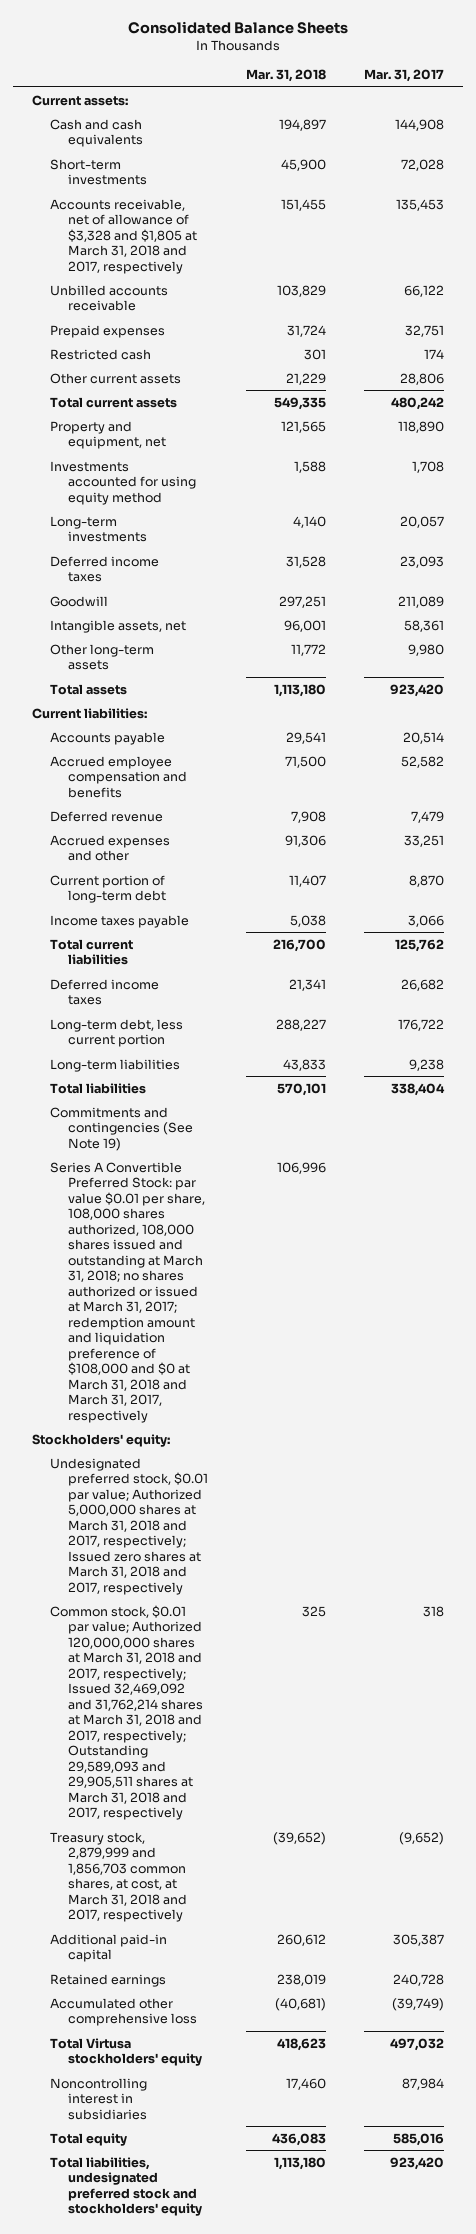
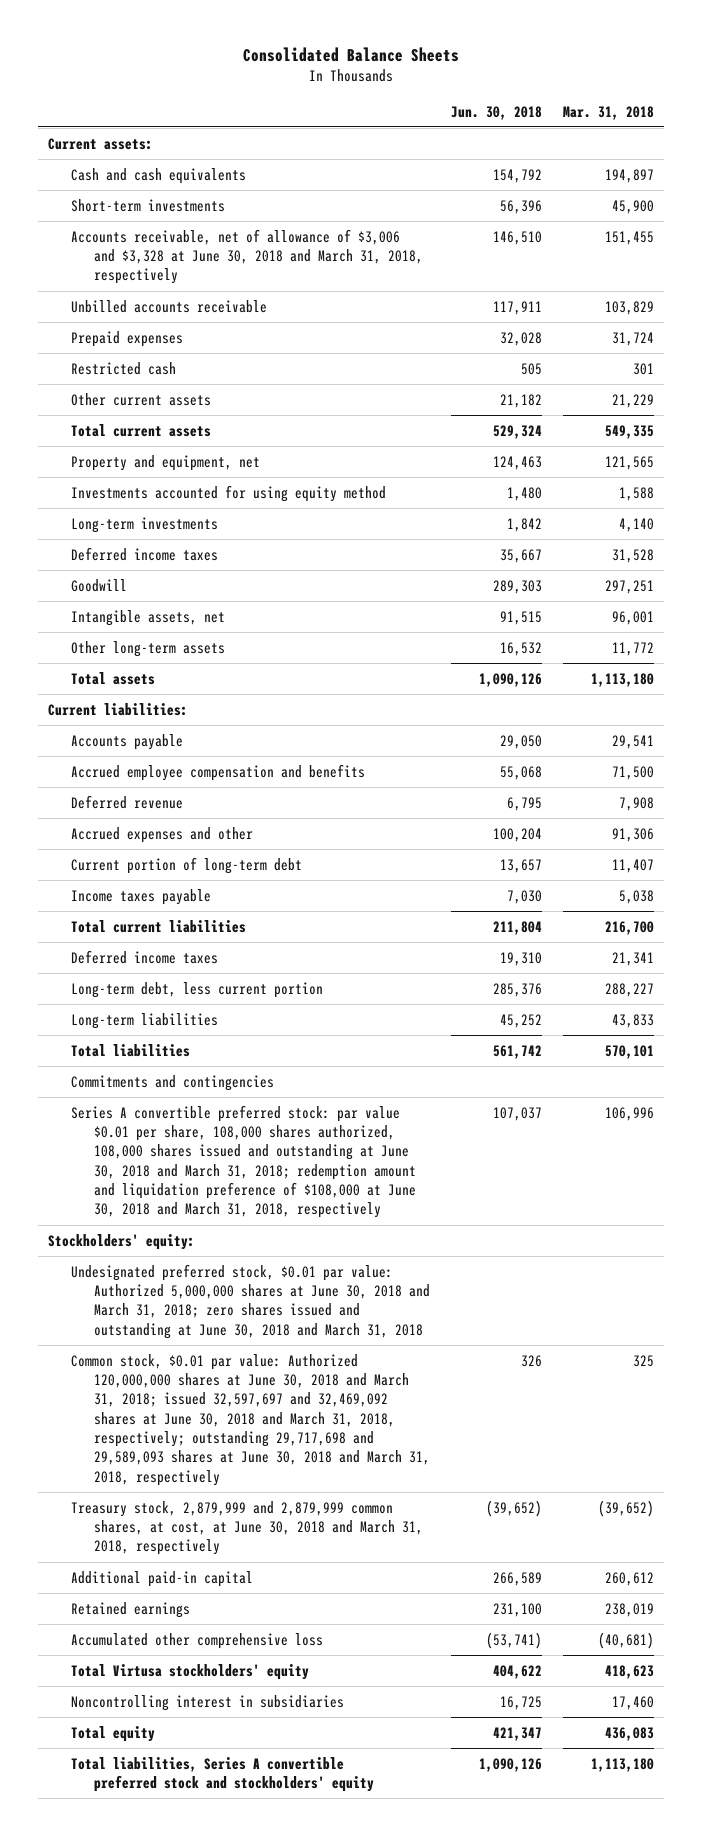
- | Mar. 31, 2018 | Mar. 31, 2017
+ | Jun. 30, 2018 | Mar. 31, 2018
- Accounts receivable, net of allowance of $3,328 and $1,805 at March 31, 2018 and 2017, respectively | 151,455 | 135,453
+ Accounts receivable, net of allowance of $3,006 and $3,328 at June 30, 2018 and March 31, 2018, respectively | 146,510 | 151,455
- Commitments and contingencies (See Note 19)
- Series A Convertible Preferred Stock: par value $0.01 per share, 108,000 shares authorized, 108,000 shares issued and outstanding at March 31, 2018; no shares authorized or issued at March 31, 2017; redemption amount and liquidation preference of $108,000 and $0 at March 31, 2018 and March 31, 2017, respectively | 106,996 |
+ Commitments and contingencies
+ Series A convertible preferred stock: par value $0.01 per share, 108,000 shares authorized, 108,000 shares issued and outstanding at June 30, 2018 and March 31, 2018; redemption amount and liquidation preference of $108,000 at June 30, 2018 and March 31, 2018, respectively | 107,037 | 106,996
- Undesignated preferred stock, $0.01 par value; Authorized 5,000,000 shares at March 31, 2018 and 2017, respectively; Issued zero shares at March 31, 2018 and 2017, respectively
- Common stock, $0.01 par value; Authorized 120,000,000 shares at March 31, 2018 and 2017, respectively; Issued 32,469,092 and 31,762,214 shares at March 31, 2018 and 2017, respectively; Outstanding 29,589,093 and 29,905,511 shares at March 31, 2018 and 2017, respectively | 325 | 318
- Treasury stock, 2,879,999 and 1,856,703 common shares, at cost, at March 31, 2018 and 2017, respectively | (39,652) | (9,652)
+ Undesignated preferred stock, $0.01 par value: Authorized 5,000,000 shares at June 30, 2018 and March 31, 2018; zero shares issued and outstanding at June 30, 2018 and March 31, 2018
+ Common stock, $0.01 par value: Authorized 120,000,000 shares at June 30, 2018 and March 31, 2018; issued 32,597,697 and 32,469,092 shares at June 30, 2018 and March 31, 2018, respectively; outstanding 29,717,698 and 29,589,093 shares at June 30, 2018 and March 31, 2018, respectively | 326 | 325
+ Treasury stock, 2,879,999 and 2,879,999 common shares, at cost, at June 30, 2018 and March 31, 2018, respectively | (39,652) | (39,652)
- Total liabilities, undesignated preferred stock and stockholders' equity | 1,113,180 | 923,420
+ Total liabilities, Series A convertible preferred stock and stockholders' equity | 1,090,126 | 1,113,180

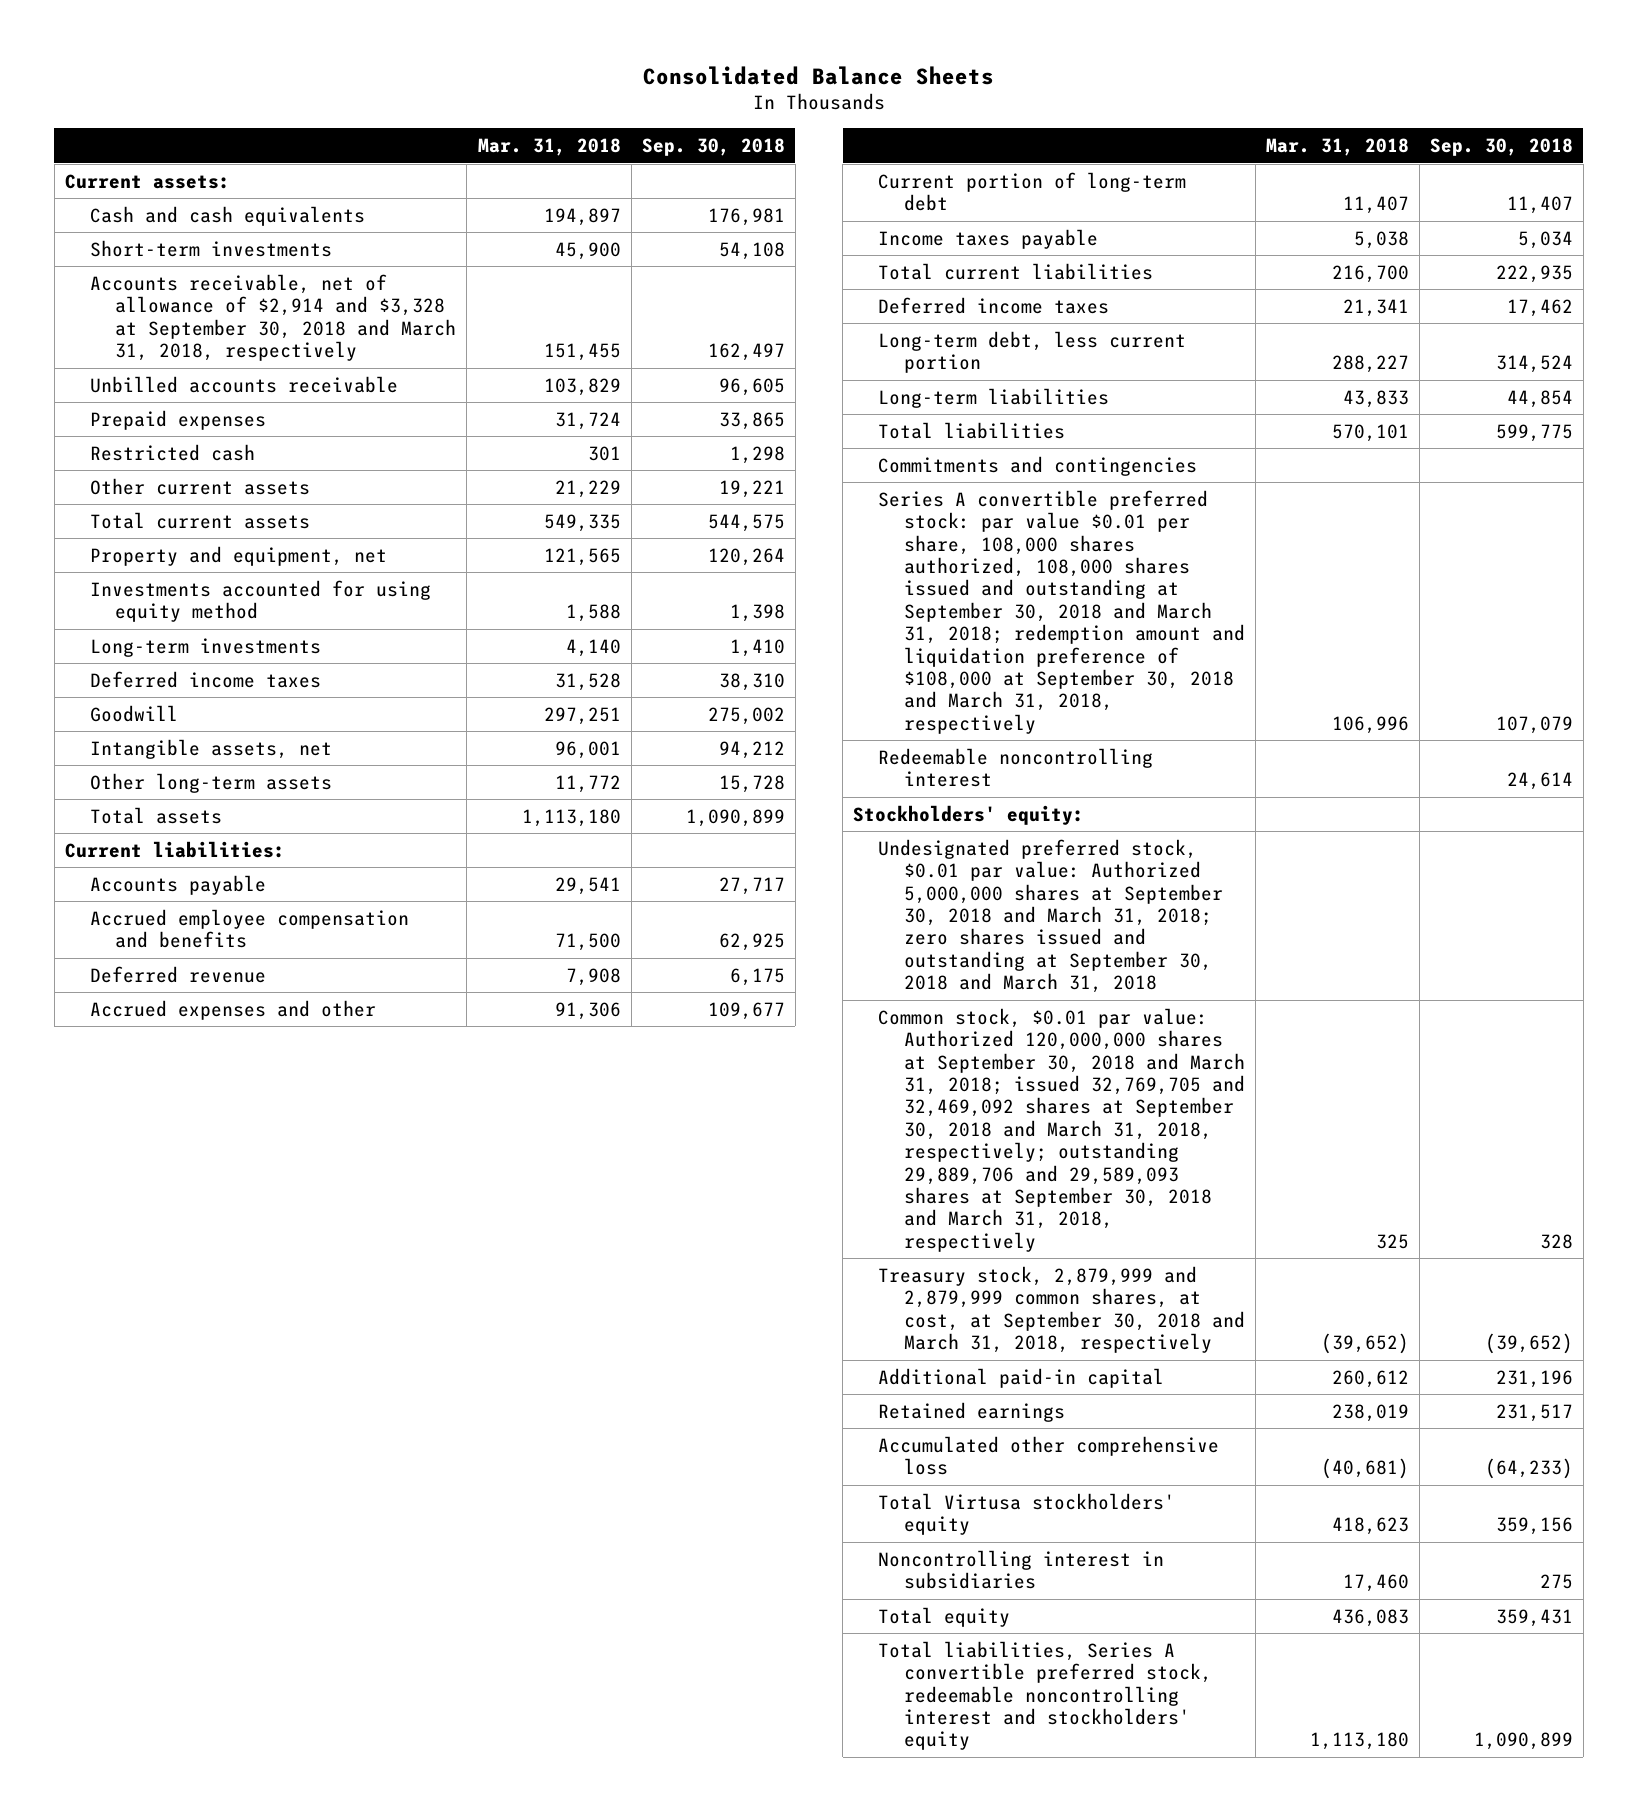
- | Jun. 30, 2018 | Mar. 31, 2018
+ | Mar. 31, 2018 | Sep. 30, 2018
- Accounts receivable, net of allowance of $3,006 and $3,328 at June 30, 2018 and March 31, 2018, respectively | 146,510 | 151,455
+ Accounts receivable, net of allowance of $2,914 and $3,328 at September 30, 2018 and March 31, 2018, respectively | 151,455 | 162,497
- Series A convertible preferred stock: par value $0.01 per share, 108,000 shares authorized, 108,000 shares issued and outstanding at June 30, 2018 and March 31, 2018; redemption amount and liquidation preference of $108,000 at June 30, 2018 and March 31, 2018, respectively | 107,037 | 106,996
+ Series A convertible preferred stock: par value $0.01 per share, 108,000 shares authorized, 108,000 shares issued and outstanding at September 30, 2018 and March 31, 2018; redemption amount and liquidation preference of $108,000 at September 30, 2018 and March 31, 2018, respectively | 106,996 | 107,079
+ Redeemable noncontrolling interest | | 24,614
- Undesignated preferred stock, $0.01 par value: Authorized 5,000,000 shares at June 30, 2018 and March 31, 2018; zero shares issued and outstanding at June 30, 2018 and March 31, 2018
- Common stock, $0.01 par value: Authorized 120,000,000 shares at June 30, 2018 and March 31, 2018; issued 32,597,697 and 32,469,092 shares at June 30, 2018 and March 31, 2018, respectively; outstanding 29,717,698 and 29,589,093 shares at June 30, 2018 and March 31, 2018, respectively | 326 | 325
- Treasury stock, 2,879,999 and 2,879,999 common shares, at cost, at June 30, 2018 and March 31, 2018, respectively | (39,652) | (39,652)
+ Undesignated preferred stock, $0.01 par value: Authorized 5,000,000 shares at September 30, 2018 and March 31, 2018; zero shares issued and outstanding at September 30, 2018 and March 31, 2018
+ Common stock, $0.01 par value: Authorized 120,000,000 shares at September 30, 2018 and March 31, 2018; issued 32,769,705 and 32,469,092 shares at September 30, 2018 and March 31, 2018, respectively; outstanding 29,889,706 and 29,589,093 shares at September 30, 2018 and March 31, 2018, respectively | 325 | 328
+ Treasury stock, 2,879,999 and 2,879,999 common shares, at cost, at September 30, 2018 and March 31, 2018, respectively | (39,652) | (39,652)
- Total liabilities, Series A convertible preferred stock and stockholders' equity | 1,090,126 | 1,113,180
+ Total liabilities, Series A convertible preferred stock, redeemable noncontrolling interest and stockholders' equity | 1,113,180 | 1,090,899

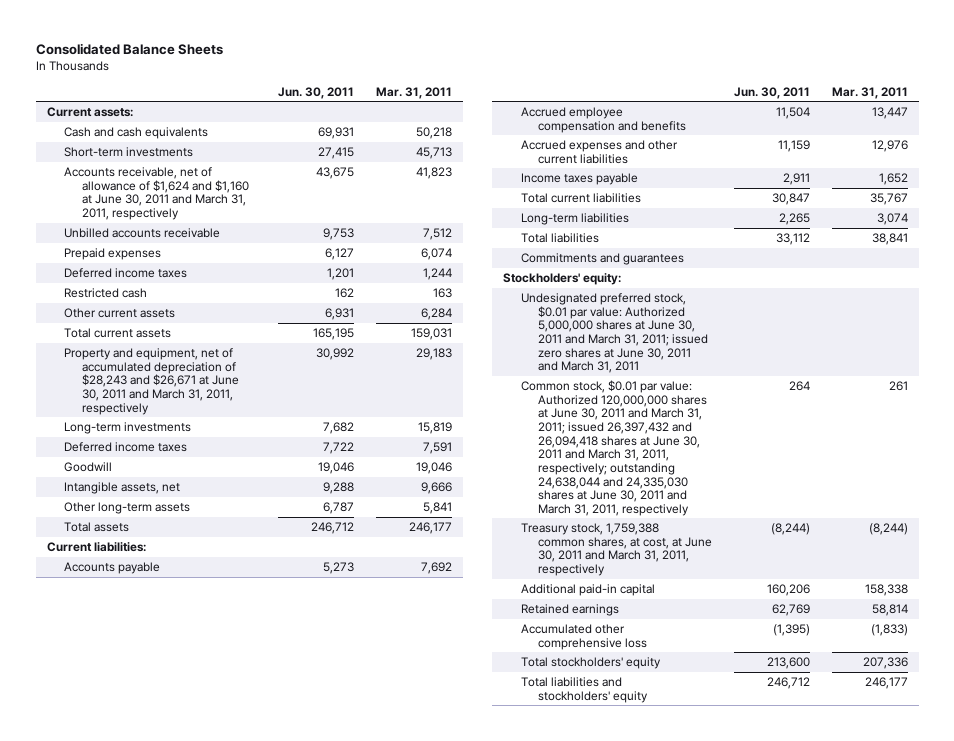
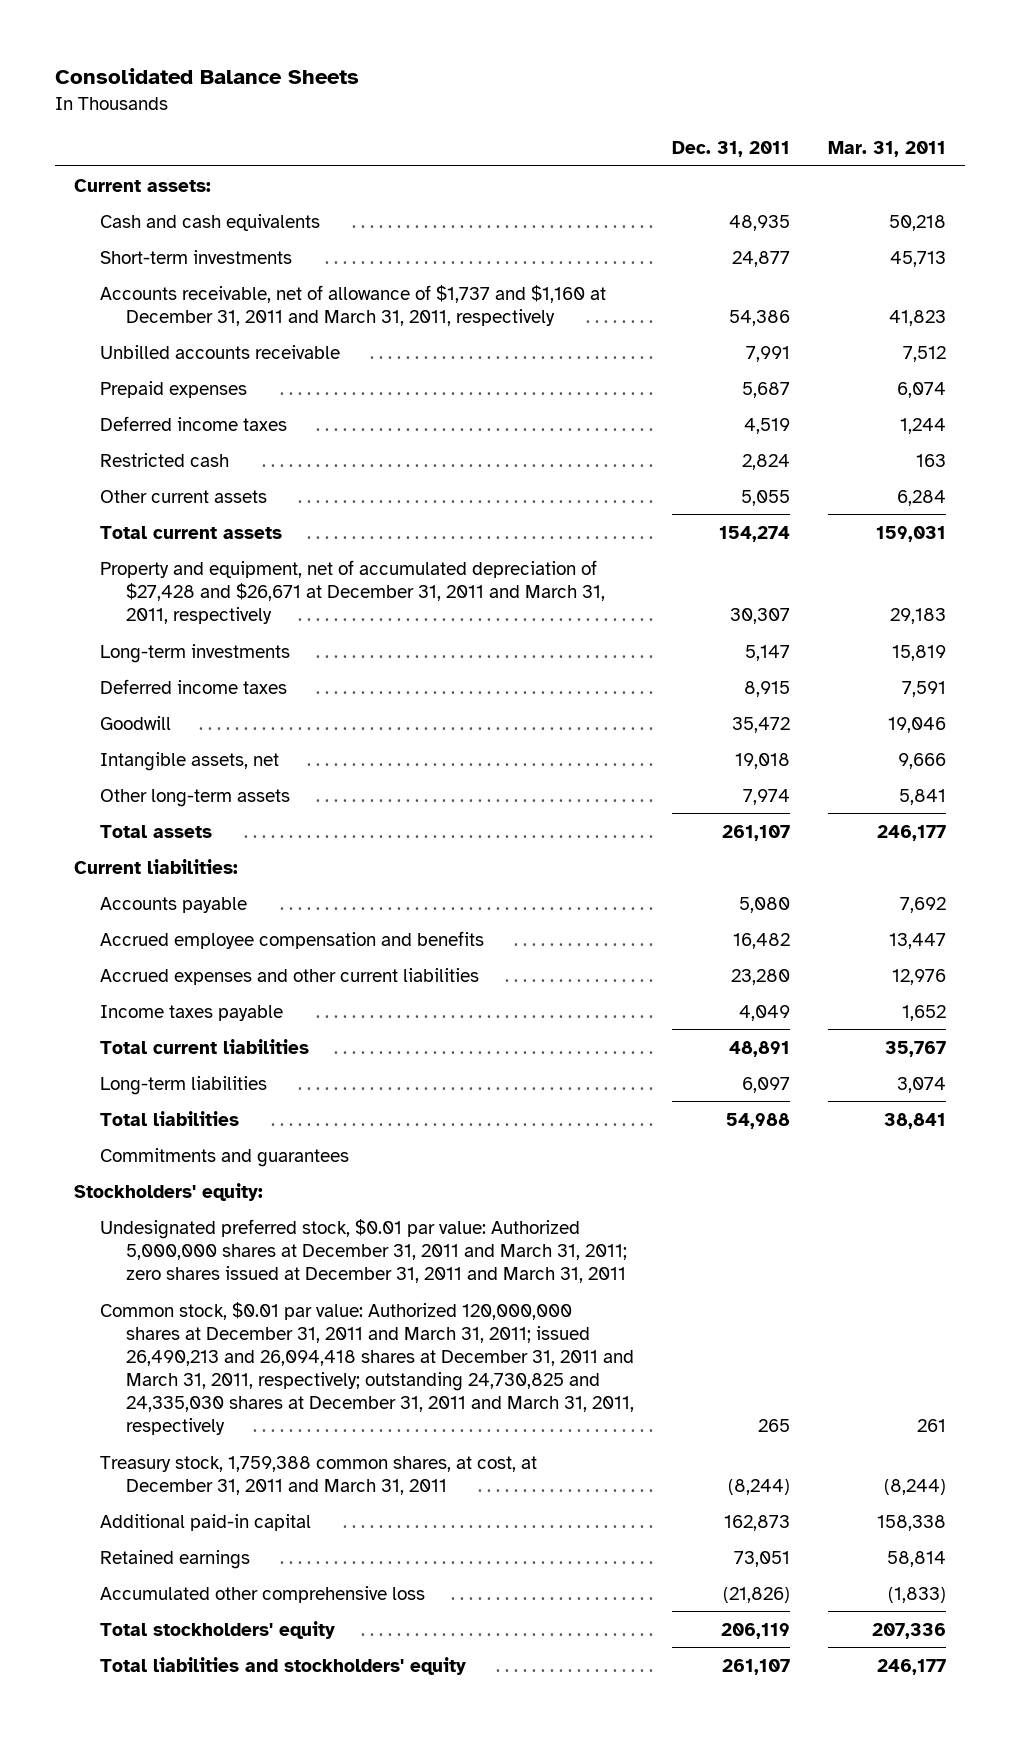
- | Jun. 30, 2011 | Mar. 31, 2011
+ | Dec. 31, 2011 | Mar. 31, 2011
- Accounts receivable, net of allowance of $1,624 and $1,160 at June 30, 2011 and March 31, 2011, respectively | 43,675 | 41,823
+ Accounts receivable, net of allowance of $1,737 and $1,160 at December 31, 2011 and March 31, 2011, respectively | 54,386 | 41,823
- Property and equipment, net of accumulated depreciation of $28,243 and $26,671 at June 30, 2011 and March 31, 2011, respectively | 30,992 | 29,183
+ Property and equipment, net of accumulated depreciation of $27,428 and $26,671 at December 31, 2011 and March 31, 2011, respectively | 30,307 | 29,183
- Undesignated preferred stock, $0.01 par value: Authorized 5,000,000 shares at June 30, 2011 and March 31, 2011; issued zero shares at June 30, 2011 and March 31, 2011
- Common stock, $0.01 par value: Authorized 120,000,000 shares at June 30, 2011 and March 31, 2011; issued 26,397,432 and 26,094,418 shares at June 30, 2011 and March 31, 2011, respectively; outstanding 24,638,044 and 24,335,030 shares at June 30, 2011 and March 31, 2011, respectively | 264 | 261
- Treasury stock, 1,759,388 common shares, at cost, at June 30, 2011 and March 31, 2011, respectively | (8,244) | (8,244)
+ Undesignated preferred stock, $0.01 par value: Authorized 5,000,000 shares at December 31, 2011 and March 31, 2011; zero shares issued at December 31, 2011 and March 31, 2011
+ Common stock, $0.01 par value: Authorized 120,000,000 shares at December 31, 2011 and March 31, 2011; issued 26,490,213 and 26,094,418 shares at December 31, 2011 and March 31, 2011, respectively; outstanding 24,730,825 and 24,335,030 shares at December 31, 2011 and March 31, 2011, respectively | 265 | 261
+ Treasury stock, 1,759,388 common shares, at cost, at December 31, 2011 and March 31, 2011 | (8,244) | (8,244)

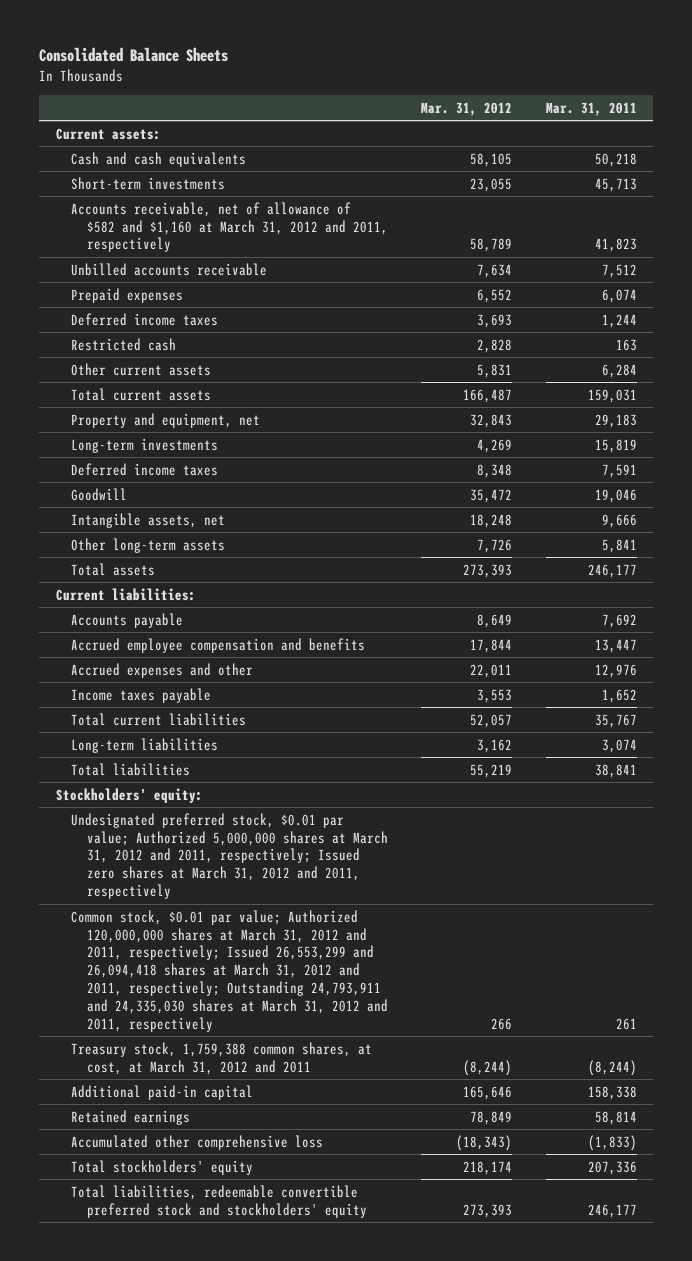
- | Dec. 31, 2011 | Mar. 31, 2011
+ | Mar. 31, 2012 | Mar. 31, 2011
- Accounts receivable, net of allowance of $1,737 and $1,160 at December 31, 2011 and March 31, 2011, respectively | 54,386 | 41,823
+ Accounts receivable, net of allowance of $582 and $1,160 at March 31, 2012 and 2011, respectively | 58,789 | 41,823
- Property and equipment, net of accumulated depreciation of $27,428 and $26,671 at December 31, 2011 and March 31, 2011, respectively | 30,307 | 29,183
+ Property and equipment, net | 32,843 | 29,183
- Accrued expenses and other current liabilities | 23,280 | 12,976
+ Accrued expenses and other | 22,011 | 12,976
- Commitments and guarantees
- Undesignated preferred stock, $0.01 par value: Authorized 5,000,000 shares at December 31, 2011 and March 31, 2011; zero shares issued at December 31, 2011 and March 31, 2011
- Common stock, $0.01 par value: Authorized 120,000,000 shares at December 31, 2011 and March 31, 2011; issued 26,490,213 and 26,094,418 shares at December 31, 2011 and March 31, 2011, respectively; outstanding 24,730,825 and 24,335,030 shares at December 31, 2011 and March 31, 2011, respectively | 265 | 261
- Treasury stock, 1,759,388 common shares, at cost, at December 31, 2011 and March 31, 2011 | (8,244) | (8,244)
+ Undesignated preferred stock, $0.01 par value; Authorized 5,000,000 shares at March 31, 2012 and 2011, respectively; Issued zero shares at March 31, 2012 and 2011, respectively
+ Common stock, $0.01 par value; Authorized 120,000,000 shares at March 31, 2012 and 2011, respectively; Issued 26,553,299 and 26,094,418 shares at March 31, 2012 and 2011, respectively; Outstanding 24,793,911 and 24,335,030 shares at March 31, 2012 and 2011, respectively | 266 | 261
+ Treasury stock, 1,759,388 common shares, at cost, at March 31, 2012 and 2011 | (8,244) | (8,244)
- Total liabilities and stockholders' equity | 261,107 | 246,177
+ Total liabilities, redeemable convertible preferred stock and stockholders' equity | 273,393 | 246,177

